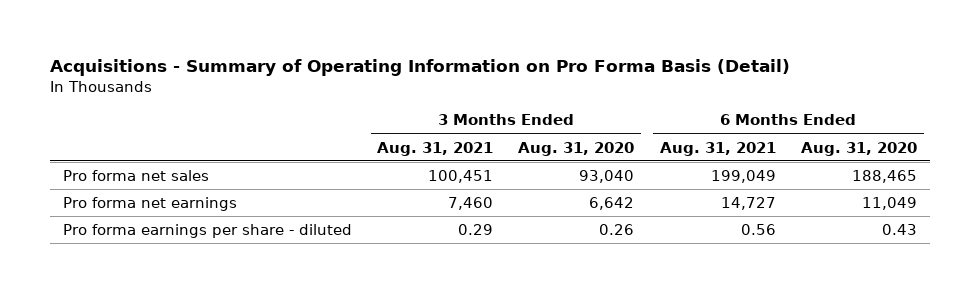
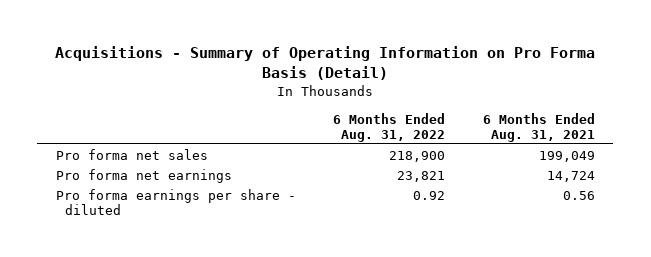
- | 3 Months Ended Aug. 31, 2021 | 3 Months Ended Aug. 31, 2020 | 6 Months Ended Aug. 31, 2021 | 6 Months Ended Aug. 31, 2020
+ | 6 Months Ended Aug. 31, 2022 | 6 Months Ended Aug. 31, 2021
- Pro forma net earnings | 7,460 | 6,642 | 14,727 | 11,049
+ Pro forma net earnings | 23,821 | 14,724

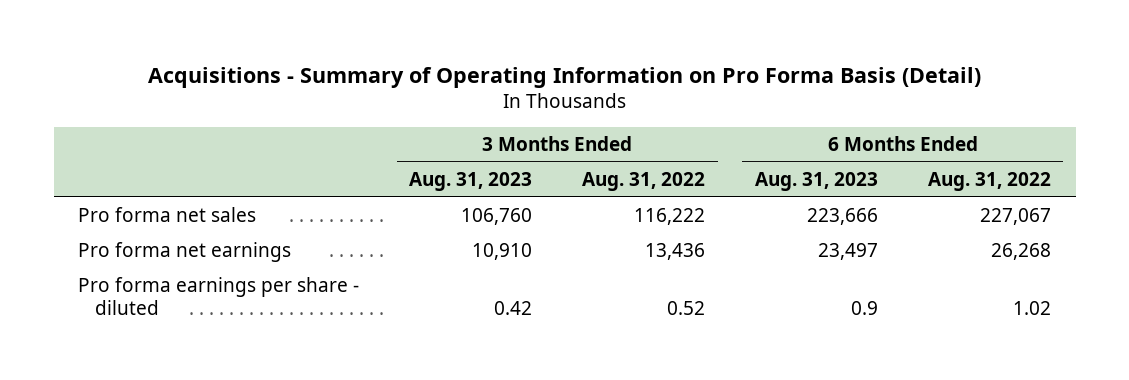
- | 6 Months Ended Aug. 31, 2022 | 6 Months Ended Aug. 31, 2021
+ | 3 Months Ended Aug. 31, 2023 | 3 Months Ended Aug. 31, 2022 | 6 Months Ended Aug. 31, 2023 | 6 Months Ended Aug. 31, 2022
- Pro forma net sales | 218,900 | 199,049
- Pro forma net earnings | 23,821 | 14,724
- Pro forma earnings per share - diluted | 0.92 | 0.56
+ Pro forma net sales | 106,760 | 116,222 | 223,666 | 227,067
+ Pro forma net earnings | 10,910 | 13,436 | 23,497 | 26,268
+ Pro forma earnings per share - diluted | 0.42 | 0.52 | 0.9 | 1.02

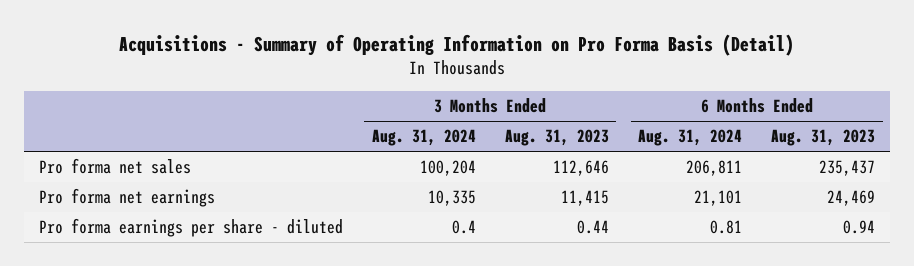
- | 3 Months Ended Aug. 31, 2023 | 3 Months Ended Aug. 31, 2022 | 6 Months Ended Aug. 31, 2023 | 6 Months Ended Aug. 31, 2022
+ | 3 Months Ended Aug. 31, 2024 | 3 Months Ended Aug. 31, 2023 | 6 Months Ended Aug. 31, 2024 | 6 Months Ended Aug. 31, 2023
- Pro forma net sales | 106,760 | 116,222 | 223,666 | 227,067
- Pro forma net earnings | 10,910 | 13,436 | 23,497 | 26,268
- Pro forma earnings per share - diluted | 0.42 | 0.52 | 0.9 | 1.02
+ Pro forma net sales | 100,204 | 112,646 | 206,811 | 235,437
+ Pro forma net earnings | 10,335 | 11,415 | 21,101 | 24,469
+ Pro forma earnings per share - diluted | 0.4 | 0.44 | 0.81 | 0.94

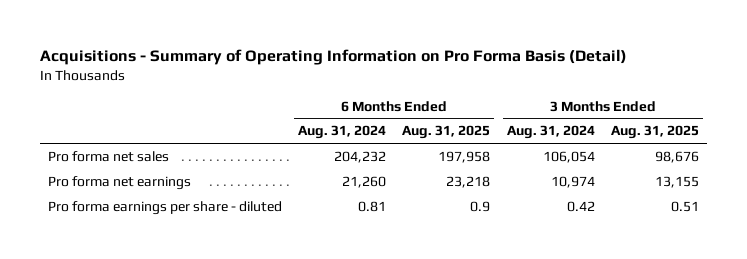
- | 3 Months Ended Aug. 31, 2024 | 3 Months Ended Aug. 31, 2023 | 6 Months Ended Aug. 31, 2024 | 6 Months Ended Aug. 31, 2023
+ | 6 Months Ended Aug. 31, 2024 | 6 Months Ended Aug. 31, 2025 | 3 Months Ended Aug. 31, 2024 | 3 Months Ended Aug. 31, 2025
- Pro forma net sales | 100,204 | 112,646 | 206,811 | 235,437
- Pro forma net earnings | 10,335 | 11,415 | 21,101 | 24,469
- Pro forma earnings per share - diluted | 0.4 | 0.44 | 0.81 | 0.94
+ Pro forma net sales | 204,232 | 197,958 | 106,054 | 98,676
+ Pro forma net earnings | 21,260 | 23,218 | 10,974 | 13,155
+ Pro forma earnings per share - diluted | 0.81 | 0.9 | 0.42 | 0.51

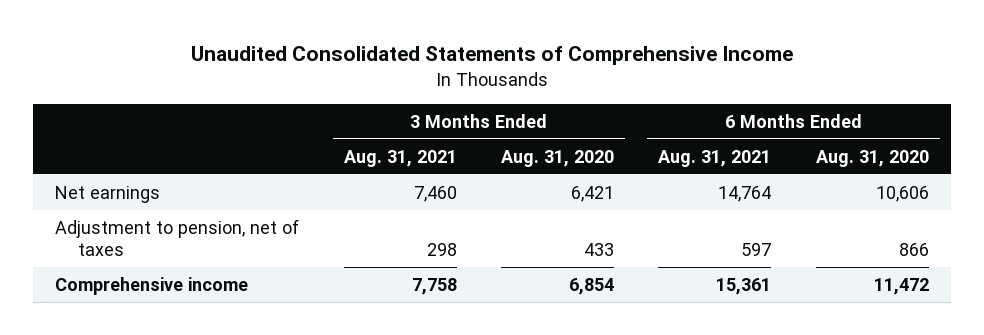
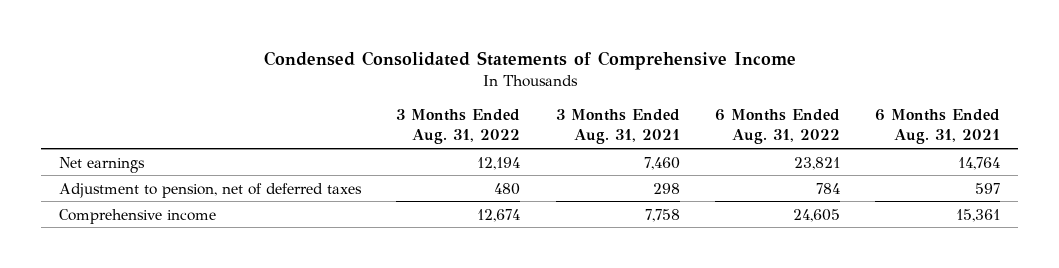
- Unaudited Consolidated Statements of Comprehensive Income
+ Condensed Consolidated Statements of Comprehensive Income
- | 3 Months Ended Aug. 31, 2021 | 3 Months Ended Aug. 31, 2020 | 6 Months Ended Aug. 31, 2021 | 6 Months Ended Aug. 31, 2020
+ | 3 Months Ended Aug. 31, 2022 | 3 Months Ended Aug. 31, 2021 | 6 Months Ended Aug. 31, 2022 | 6 Months Ended Aug. 31, 2021
- Adjustment to pension, net of taxes | 298 | 433 | 597 | 866
+ Adjustment to pension, net of deferred taxes | 480 | 298 | 784 | 597

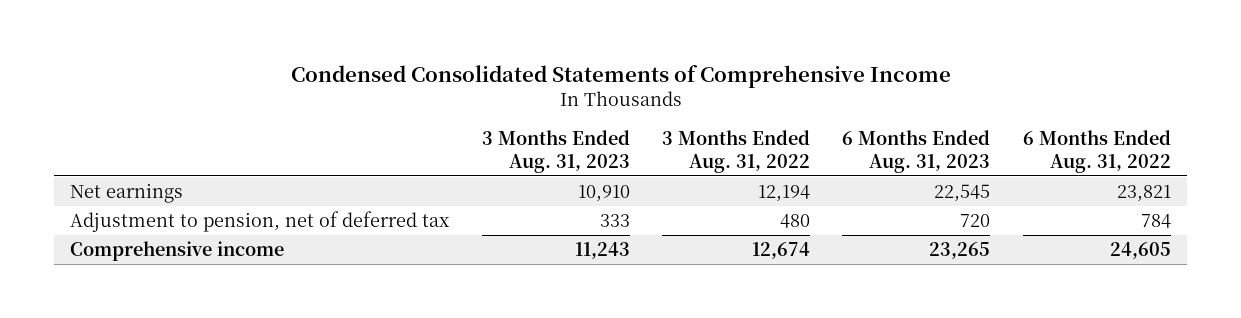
- | 3 Months Ended Aug. 31, 2022 | 3 Months Ended Aug. 31, 2021 | 6 Months Ended Aug. 31, 2022 | 6 Months Ended Aug. 31, 2021
+ | 3 Months Ended Aug. 31, 2023 | 3 Months Ended Aug. 31, 2022 | 6 Months Ended Aug. 31, 2023 | 6 Months Ended Aug. 31, 2022
- Adjustment to pension, net of deferred taxes | 480 | 298 | 784 | 597
+ Adjustment to pension, net of deferred tax | 333 | 480 | 720 | 784

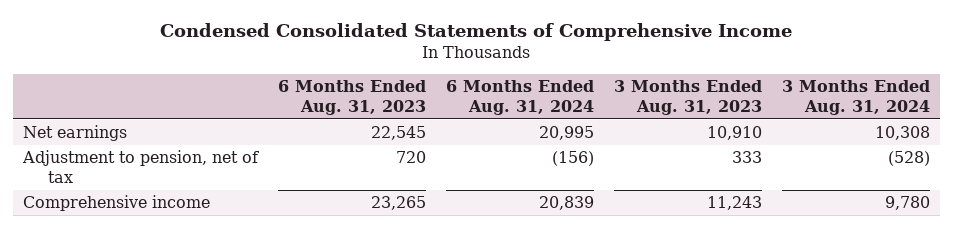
- | 3 Months Ended Aug. 31, 2023 | 3 Months Ended Aug. 31, 2022 | 6 Months Ended Aug. 31, 2023 | 6 Months Ended Aug. 31, 2022
+ | 6 Months Ended Aug. 31, 2023 | 6 Months Ended Aug. 31, 2024 | 3 Months Ended Aug. 31, 2023 | 3 Months Ended Aug. 31, 2024
- Adjustment to pension, net of deferred tax | 333 | 480 | 720 | 784
+ Adjustment to pension, net of tax | 720 | (156) | 333 | (528)

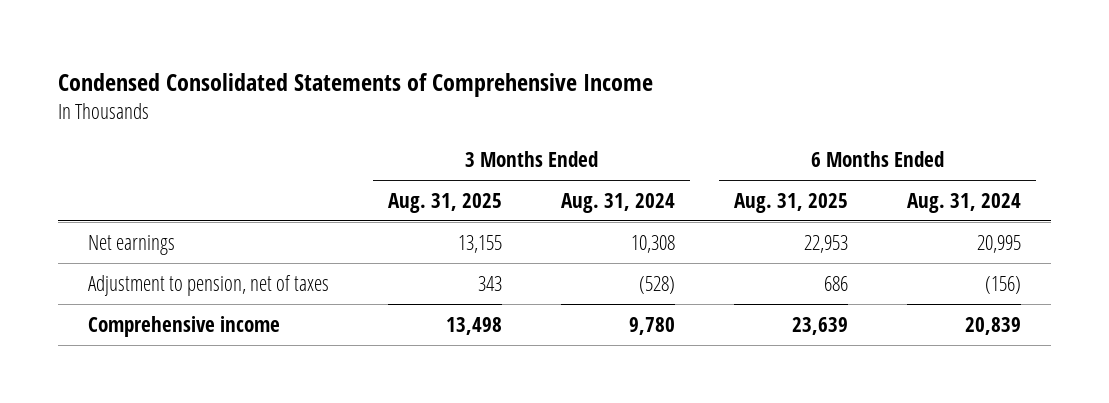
- | 6 Months Ended Aug. 31, 2023 | 6 Months Ended Aug. 31, 2024 | 3 Months Ended Aug. 31, 2023 | 3 Months Ended Aug. 31, 2024
+ | 3 Months Ended Aug. 31, 2025 | 3 Months Ended Aug. 31, 2024 | 6 Months Ended Aug. 31, 2025 | 6 Months Ended Aug. 31, 2024
- Adjustment to pension, net of tax | 720 | (156) | 333 | (528)
+ Adjustment to pension, net of taxes | 343 | (528) | 686 | (156)

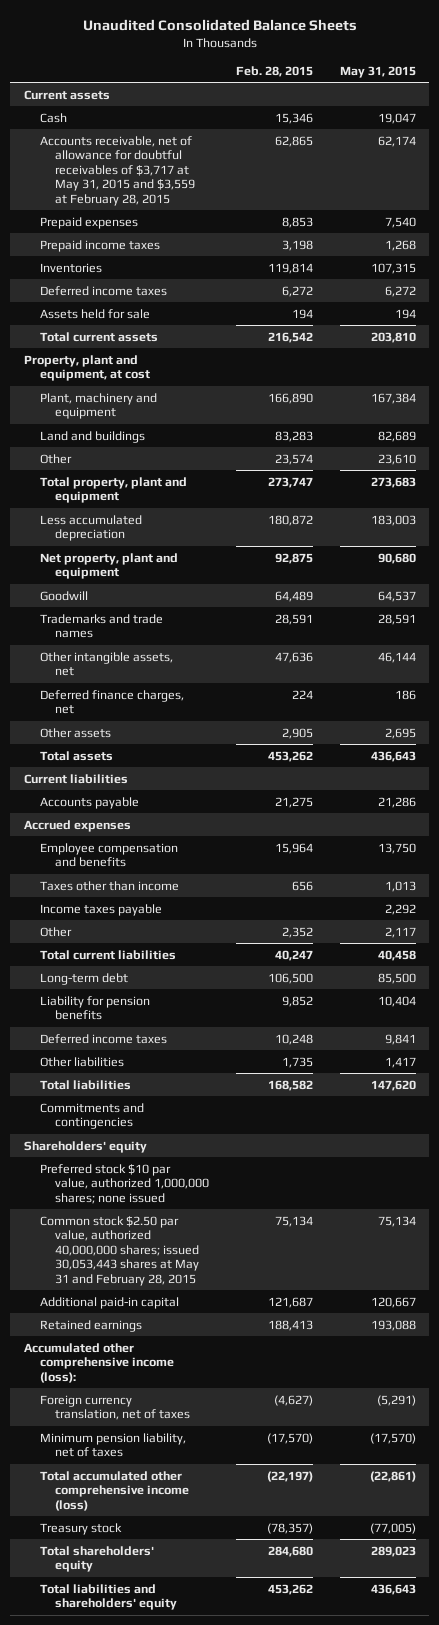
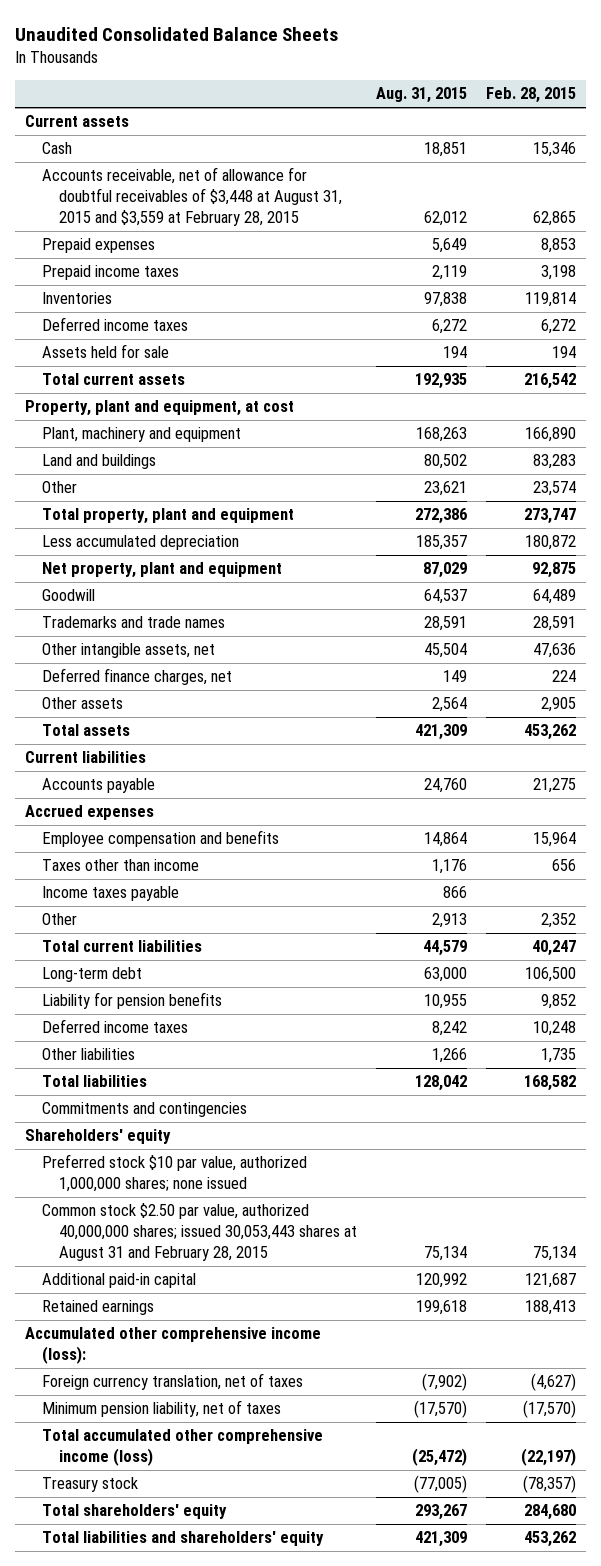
- | Feb. 28, 2015 | May 31, 2015
+ | Aug. 31, 2015 | Feb. 28, 2015
- Accounts receivable, net of allowance for doubtful receivables of $3,717 at May 31, 2015 and $3,559 at February 28, 2015 | 62,865 | 62,174
+ Accounts receivable, net of allowance for doubtful receivables of $3,448 at August 31, 2015 and $3,559 at February 28, 2015 | 62,012 | 62,865
- Common stock $2.50 par value, authorized 40,000,000 shares; issued 30,053,443 shares at May 31 and February 28, 2015 | 75,134 | 75,134
+ Common stock $2.50 par value, authorized 40,000,000 shares; issued 30,053,443 shares at August 31 and February 28, 2015 | 75,134 | 75,134

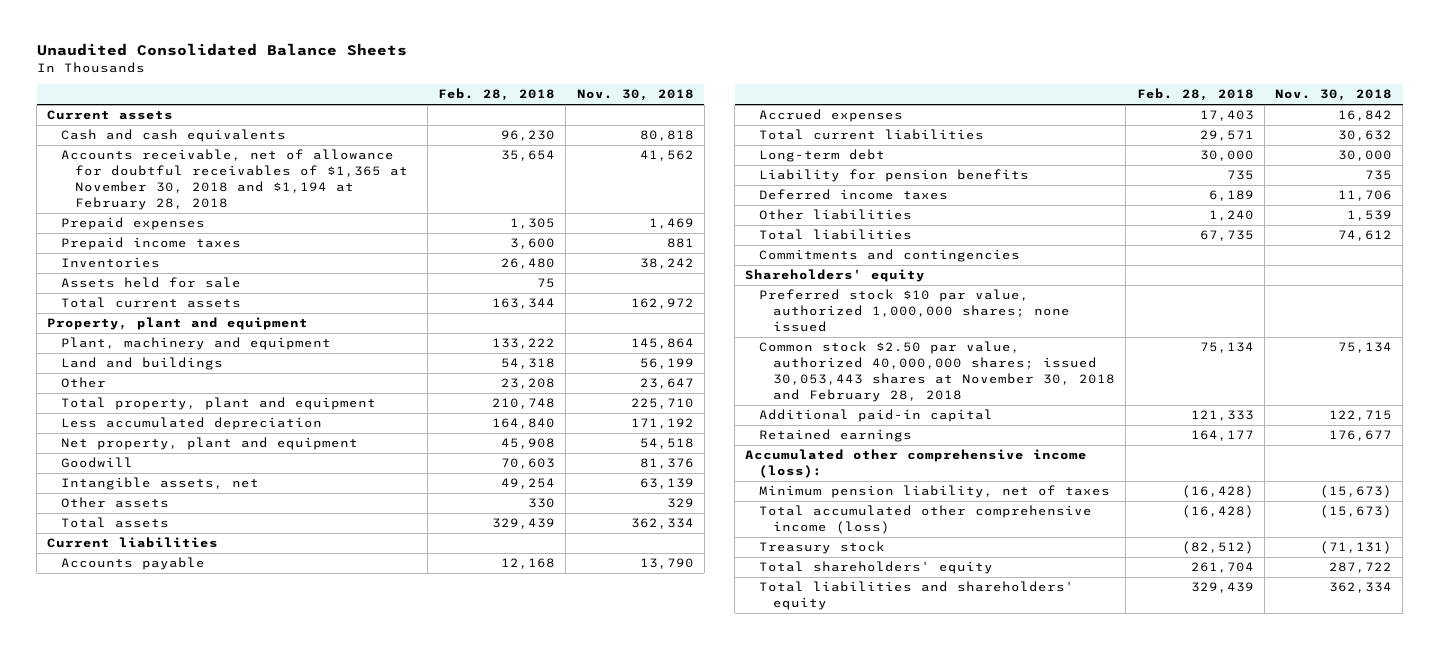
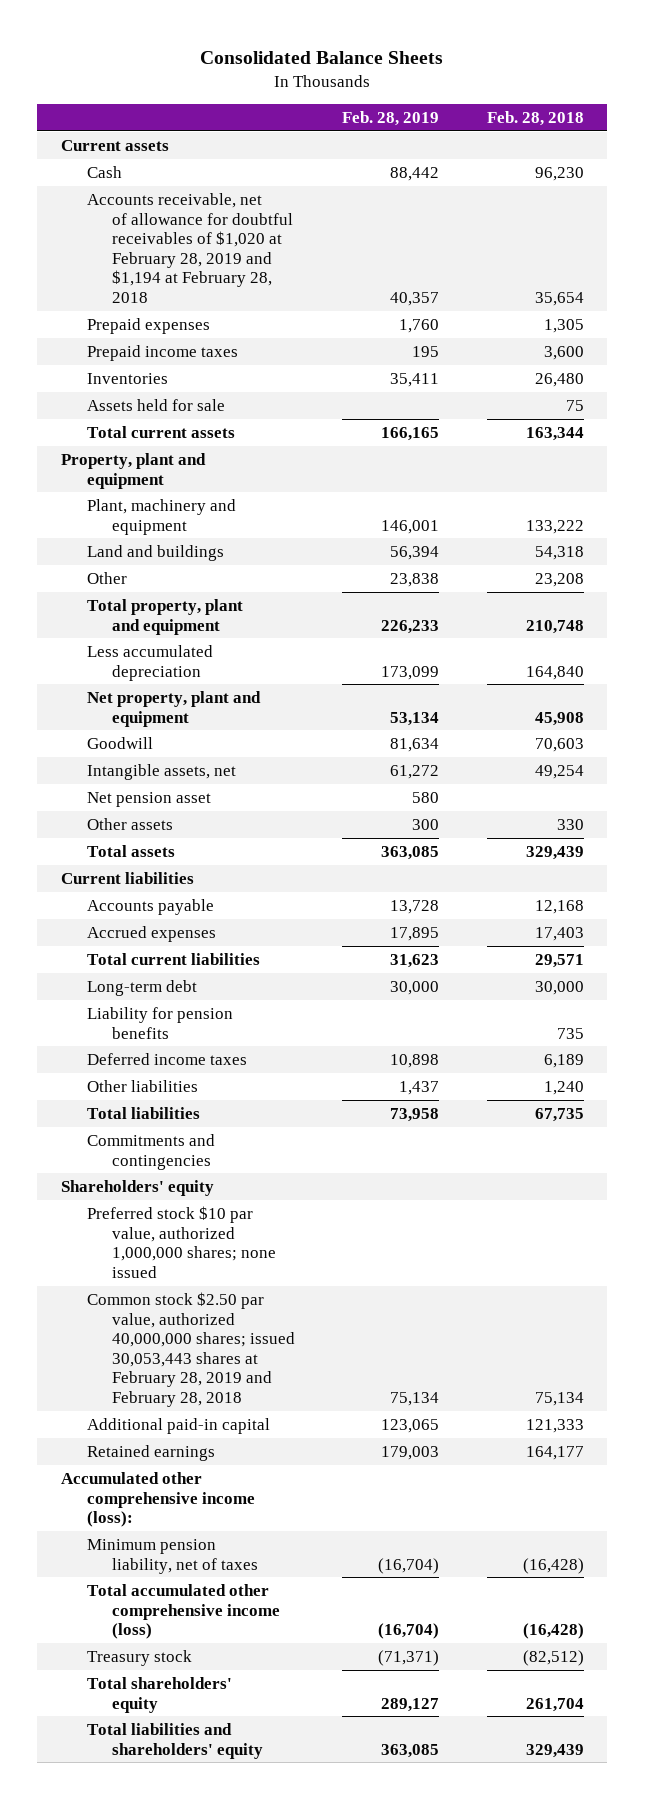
- Unaudited Consolidated Balance Sheets
+ Consolidated Balance Sheets
- | Feb. 28, 2018 | Nov. 30, 2018
+ | Feb. 28, 2019 | Feb. 28, 2018
- Cash and cash equivalents | 96,230 | 80,818
- Accounts receivable, net of allowance for doubtful receivables of $1,365 at November 30, 2018 and $1,194 at February 28, 2018 | 35,654 | 41,562
+ Cash | 88,442 | 96,230
+ Accounts receivable, net of allowance for doubtful receivables of $1,020 at February 28, 2019 and $1,194 at February 28, 2018 | 40,357 | 35,654
+ Net pension asset | 580 |
- Common stock $2.50 par value, authorized 40,000,000 shares; issued 30,053,443 shares at November 30, 2018 and February 28, 2018 | 75,134 | 75,134
+ Common stock $2.50 par value, authorized 40,000,000 shares; issued 30,053,443 shares at February 28, 2019 and February 28, 2018 | 75,134 | 75,134

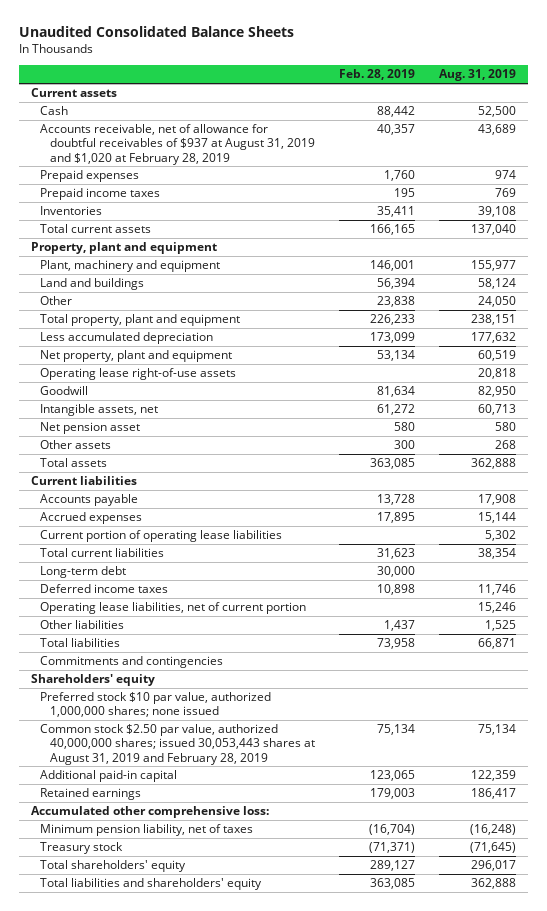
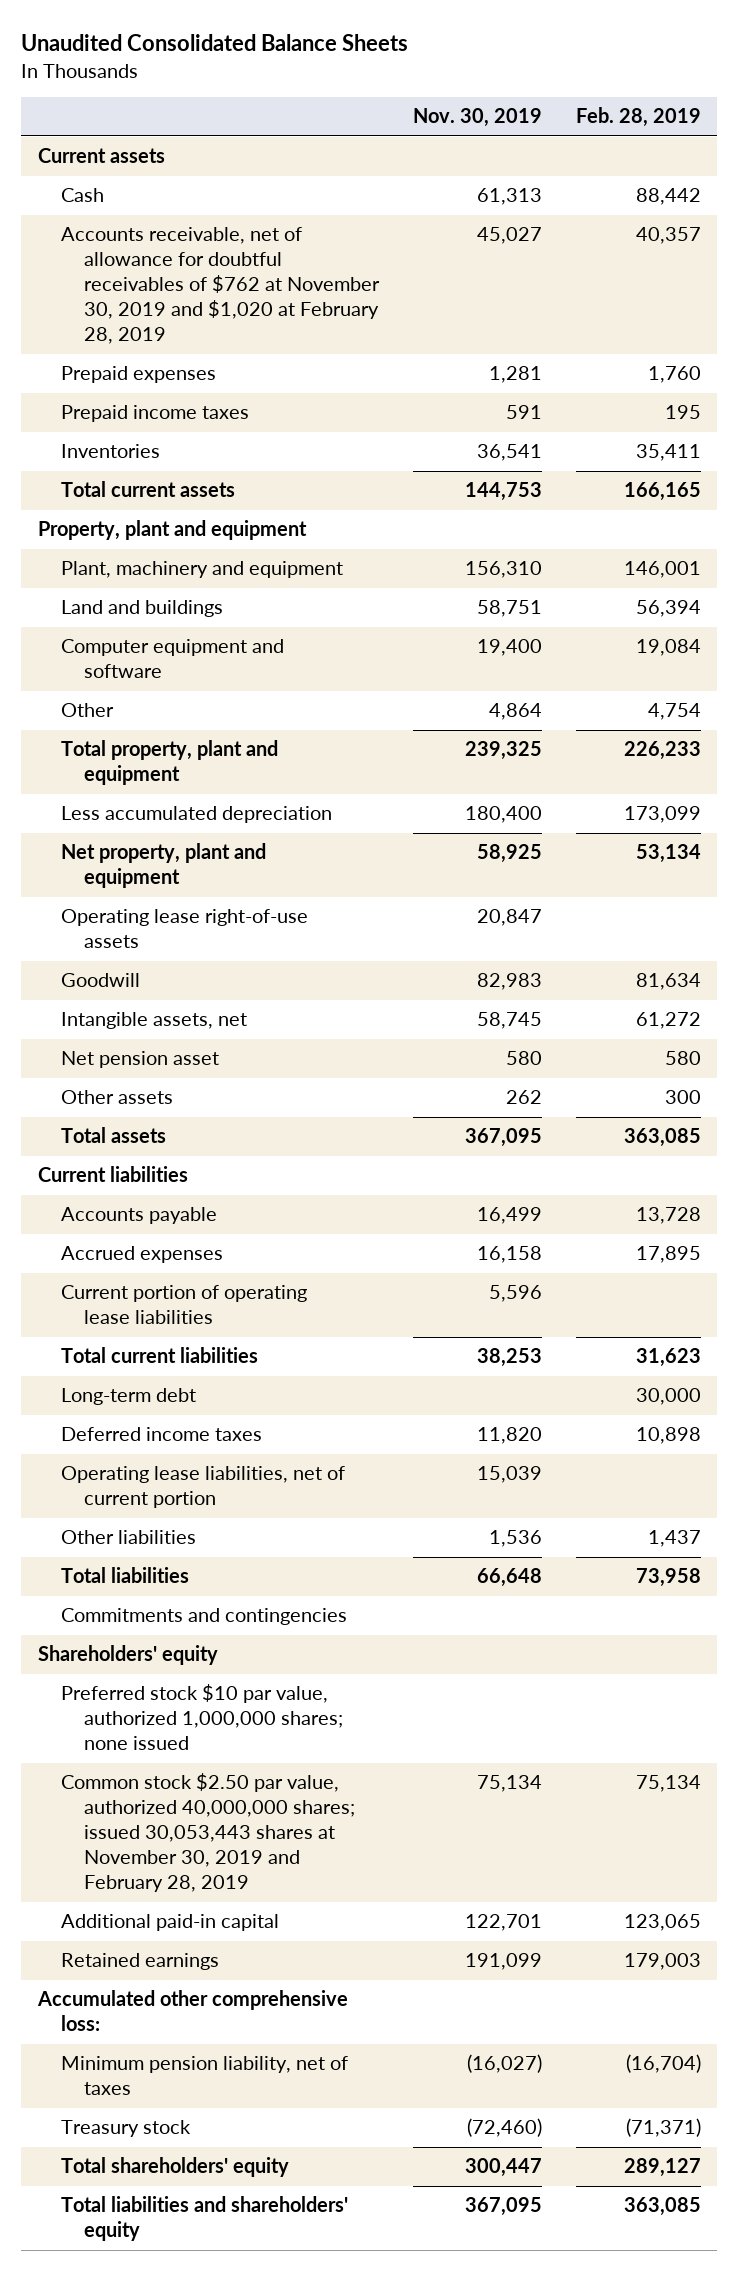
- | Feb. 28, 2019 | Aug. 31, 2019
+ | Nov. 30, 2019 | Feb. 28, 2019
- Accounts receivable, net of allowance for doubtful receivables of $937 at August 31, 2019 and $1,020 at February 28, 2019 | 40,357 | 43,689
+ Accounts receivable, net of allowance for doubtful receivables of $762 at November 30, 2019 and $1,020 at February 28, 2019 | 45,027 | 40,357
- Other | 23,838 | 24,050
+ Computer equipment and software | 19,400 | 19,084
+ Other | 4,864 | 4,754
- Common stock $2.50 par value, authorized 40,000,000 shares; issued 30,053,443 shares at August 31, 2019 and February 28, 2019 | 75,134 | 75,134
+ Common stock $2.50 par value, authorized 40,000,000 shares; issued 30,053,443 shares at November 30, 2019 and February 28, 2019 | 75,134 | 75,134

